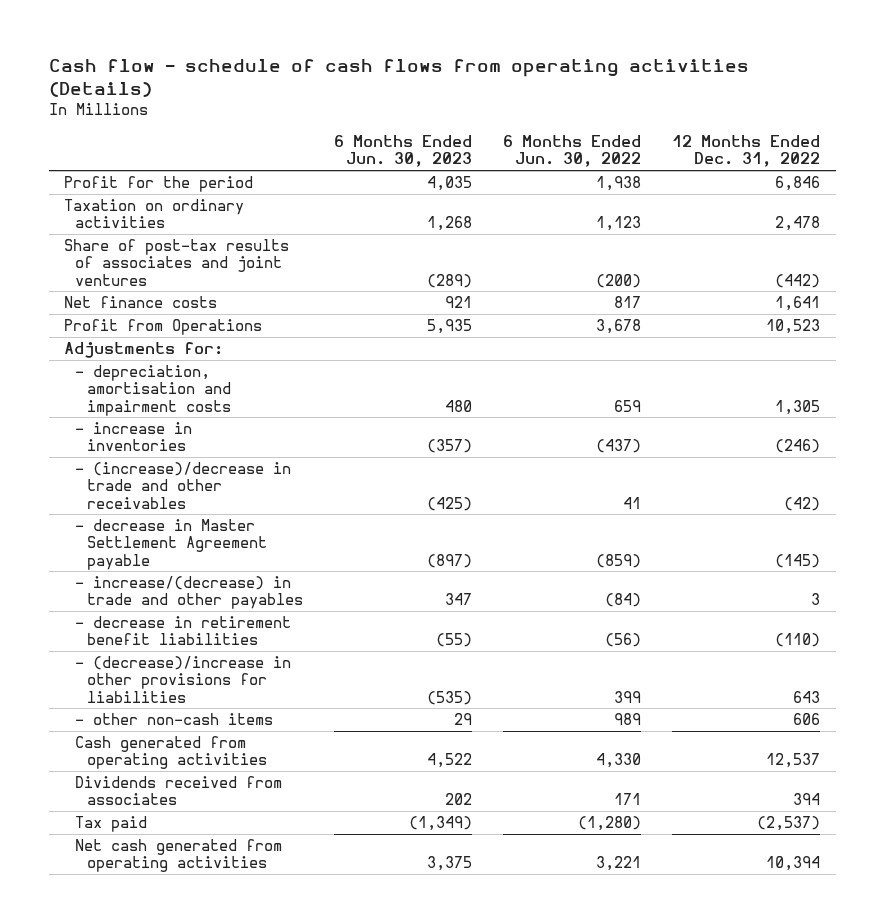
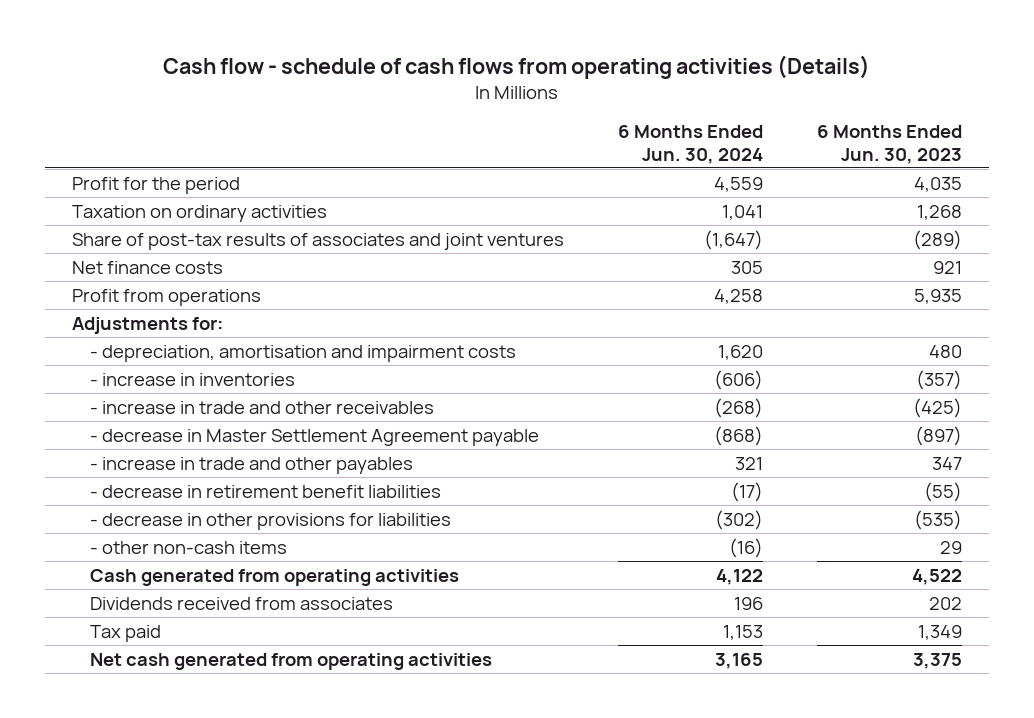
- | 6 Months Ended Jun. 30, 2023 | 6 Months Ended Jun. 30, 2022 | 12 Months Ended Dec. 31, 2022
+ | 6 Months Ended Jun. 30, 2024 | 6 Months Ended Jun. 30, 2023
- Profit from Operations | 5,935 | 3,678 | 10,523
+ Profit from operations | 4,258 | 5,935
- - (increase)/decrease in trade and other receivables | (425) | 41 | (42)
+ - increase in trade and other receivables | (268) | (425)
- - increase/(decrease) in trade and other payables | 347 | (84) | 3
+ - increase in trade and other payables | 321 | 347
- - (decrease)/increase in other provisions for liabilities | (535) | 399 | 643
+ - decrease in other provisions for liabilities | (302) | (535)
- Tax paid | (1,349) | (1,280) | (2,537)
+ Tax paid | 1,153 | 1,349

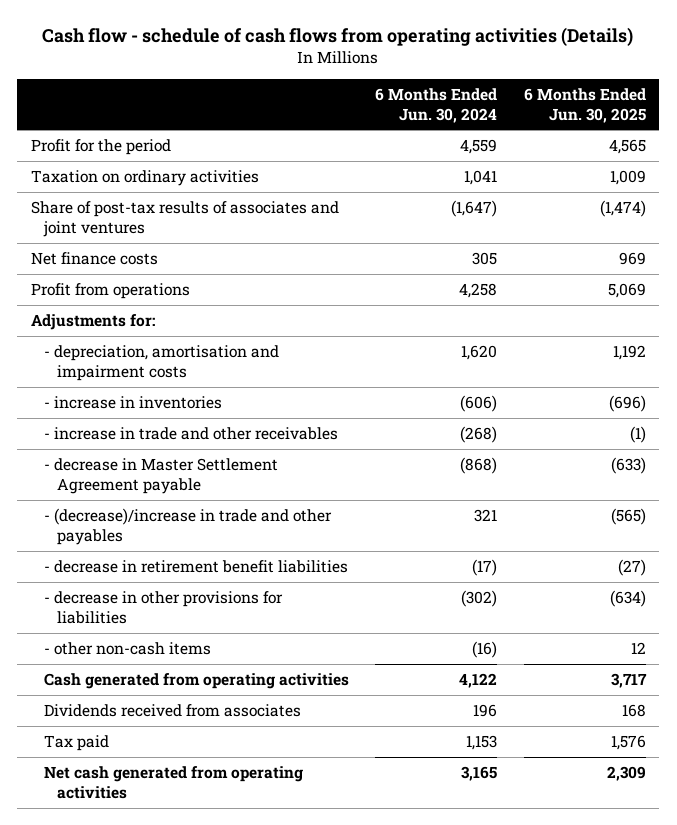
- | 6 Months Ended Jun. 30, 2024 | 6 Months Ended Jun. 30, 2023
+ | 6 Months Ended Jun. 30, 2024 | 6 Months Ended Jun. 30, 2025
- - increase in trade and other payables | 321 | 347
+ - (decrease)/increase in trade and other payables | 321 | (565)

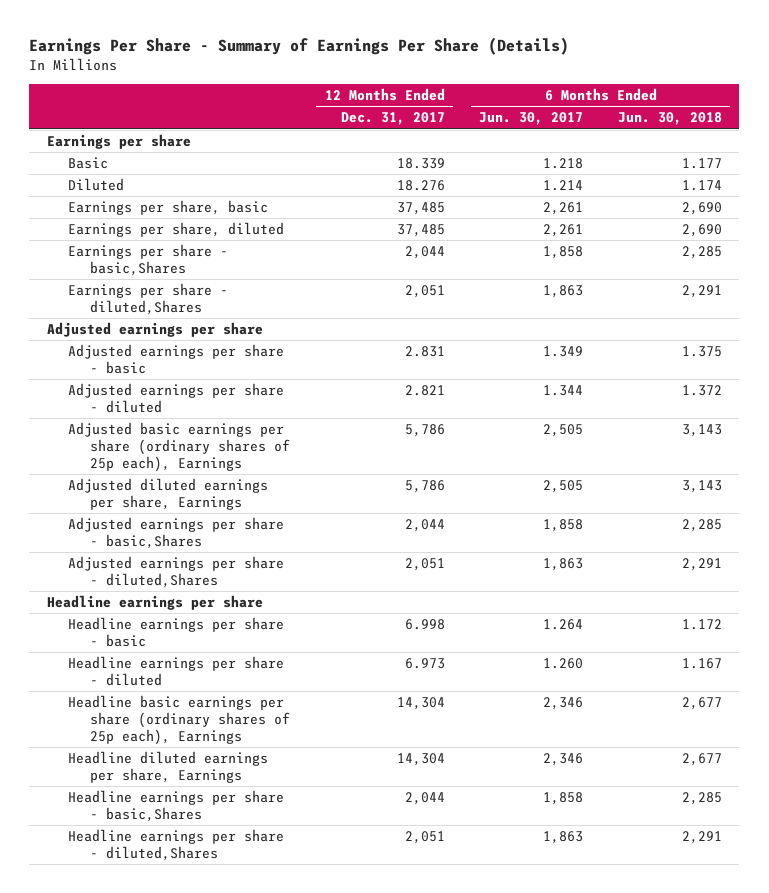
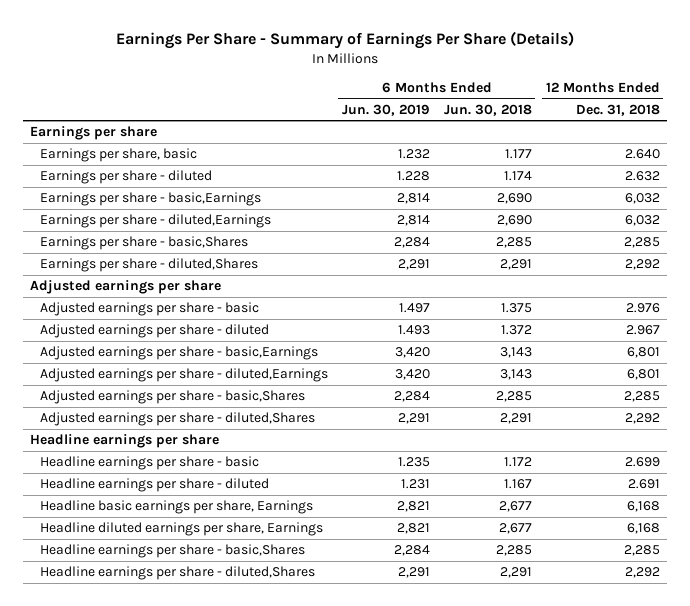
- | 12 Months Ended Dec. 31, 2017 | 6 Months Ended Jun. 30, 2017 | 6 Months Ended Jun. 30, 2018
+ | 6 Months Ended Jun. 30, 2019 | 6 Months Ended Jun. 30, 2018 | 12 Months Ended Dec. 31, 2018
- Basic | 18.339 | 1.218 | 1.177
- Diluted | 18.276 | 1.214 | 1.174
- Earnings per share, basic | 37,485 | 2,261 | 2,690
- Earnings per share, diluted | 37,485 | 2,261 | 2,690
+ Earnings per share, basic | 1.232 | 1.177 | 2.640
+ Earnings per share - diluted | 1.228 | 1.174 | 2.632
+ Earnings per share - basic,Earnings | 2,814 | 2,690 | 6,032
+ Earnings per share - diluted,Earnings | 2,814 | 2,690 | 6,032
- Adjusted basic earnings per share (ordinary shares of 25p each), Earnings | 5,786 | 2,505 | 3,143
- Adjusted diluted earnings per share, Earnings | 5,786 | 2,505 | 3,143
+ Adjusted earnings per share - basic,Earnings | 3,420 | 3,143 | 6,801
+ Adjusted earnings per share - diluted,Earnings | 3,420 | 3,143 | 6,801
- Headline basic earnings per share (ordinary shares of 25p each), Earnings | 14,304 | 2,346 | 2,677
+ Headline basic earnings per share, Earnings | 2,821 | 2,677 | 6,168

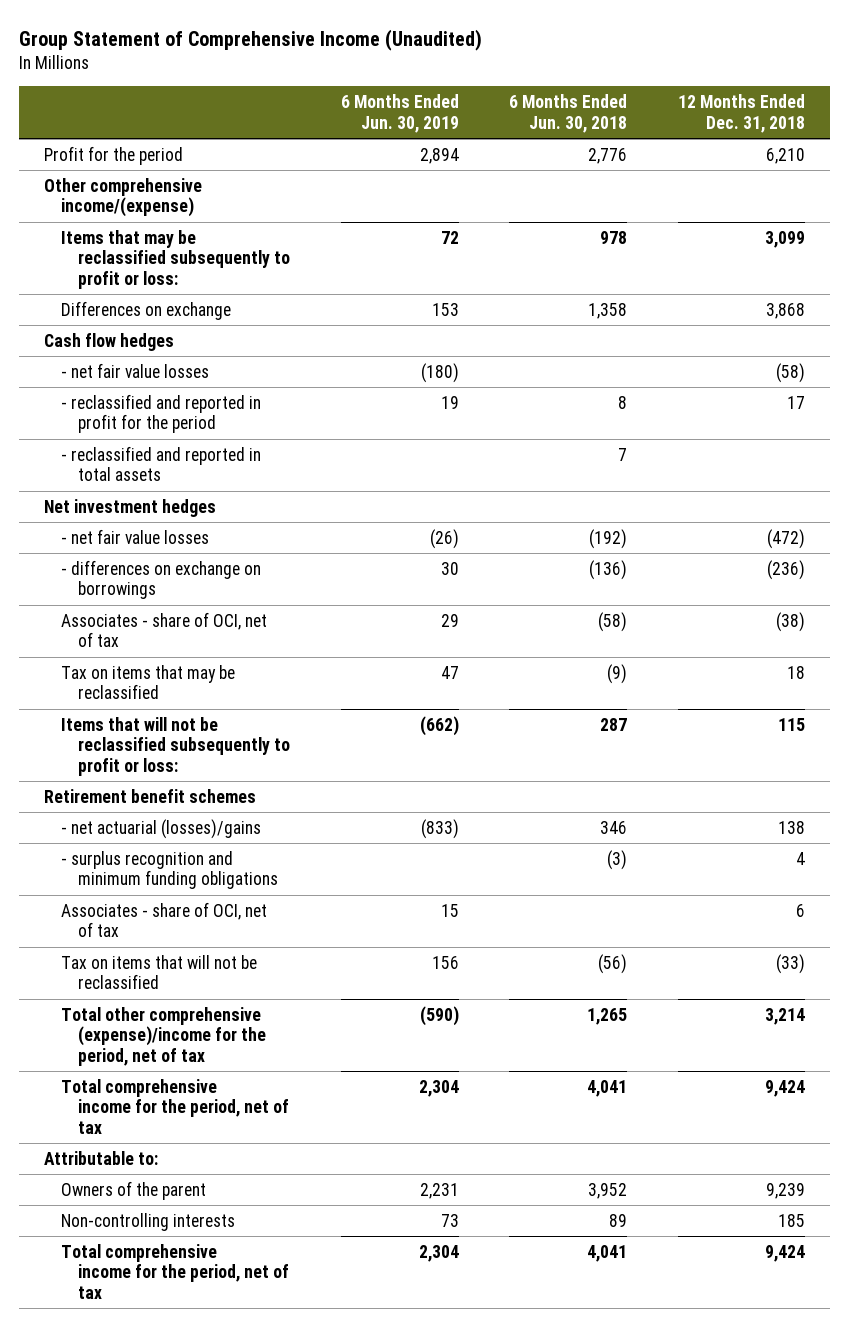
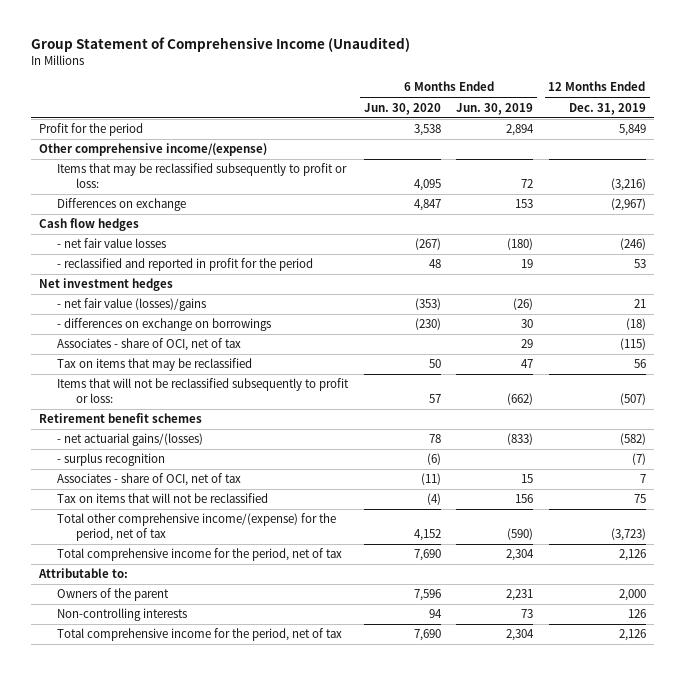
- | 6 Months Ended Jun. 30, 2019 | 6 Months Ended Jun. 30, 2018 | 12 Months Ended Dec. 31, 2018
+ | 6 Months Ended Jun. 30, 2020 | 6 Months Ended Jun. 30, 2019 | 12 Months Ended Dec. 31, 2019
- - reclassified and reported in total assets | | 7 |
- - net fair value losses | (26) | (192) | (472)
+ - net fair value (losses)/gains | (353) | (26) | 21
- - net actuarial (losses)/gains | (833) | 346 | 138
- - surplus recognition and minimum funding obligations | | (3) | 4
+ - net actuarial gains/(losses) | 78 | (833) | (582)
+ - surplus recognition | (6) | | (7)
- Total other comprehensive (expense)/income for the period, net of tax | (590) | 1,265 | 3,214
+ Total other comprehensive income/(expense) for the period, net of tax | 4,152 | (590) | (3,723)

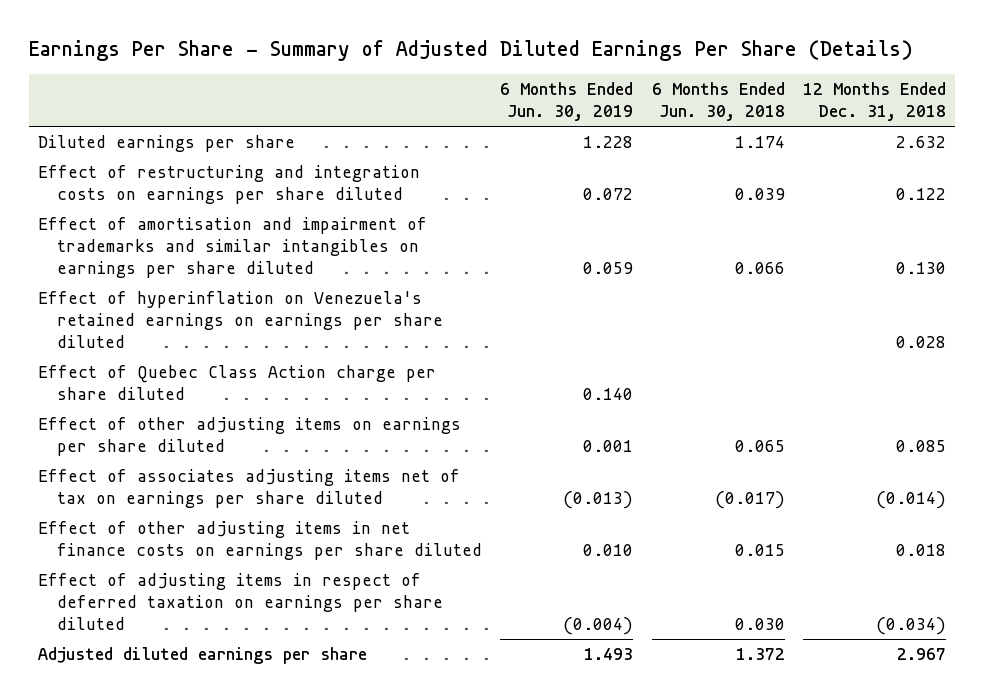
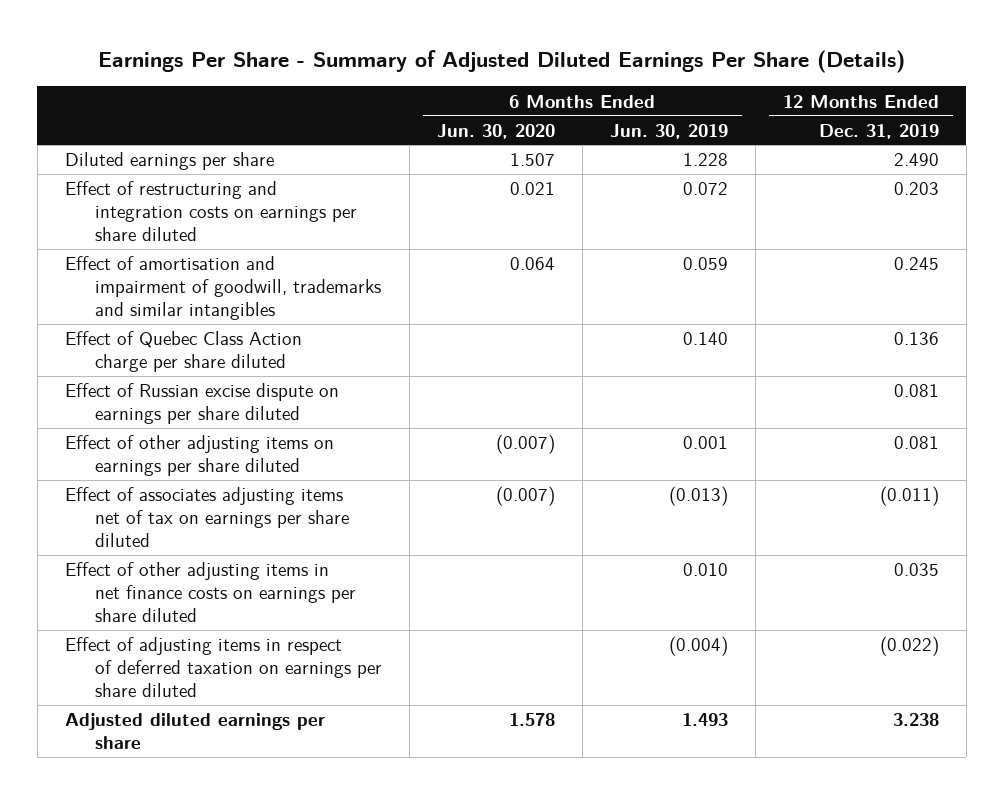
- | 6 Months Ended Jun. 30, 2019 | 6 Months Ended Jun. 30, 2018 | 12 Months Ended Dec. 31, 2018
+ | 6 Months Ended Jun. 30, 2020 | 6 Months Ended Jun. 30, 2019 | 12 Months Ended Dec. 31, 2019
- Effect of amortisation and impairment of trademarks and similar intangibles on earnings per share diluted | 0.059 | 0.066 | 0.130
- Effect of hyperinflation on Venezuela's retained earnings on earnings per share diluted | | | 0.028
+ Effect of amortisation and impairment of goodwill, trademarks and similar intangibles | 0.064 | 0.059 | 0.245
+ Effect of Russian excise dispute on earnings per share diluted | | | 0.081

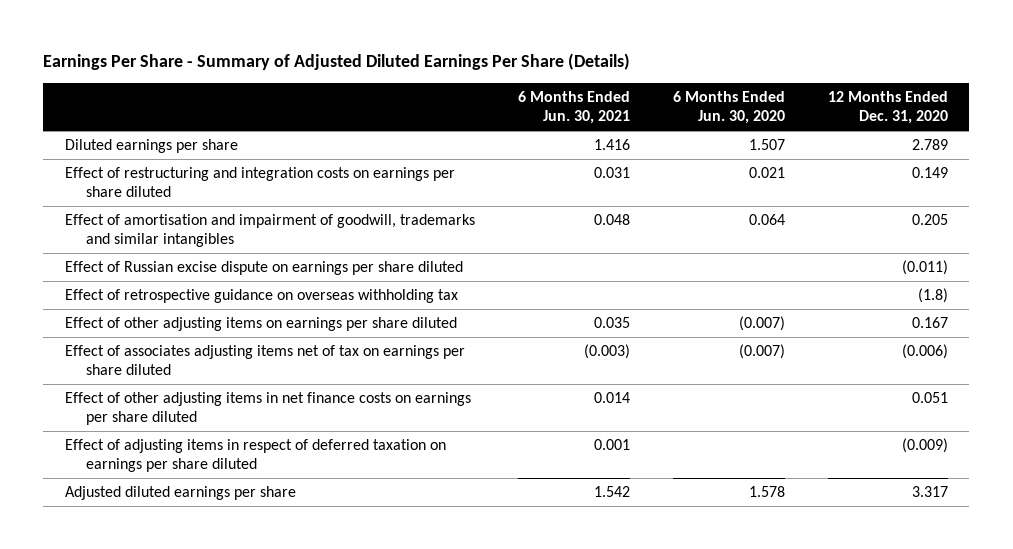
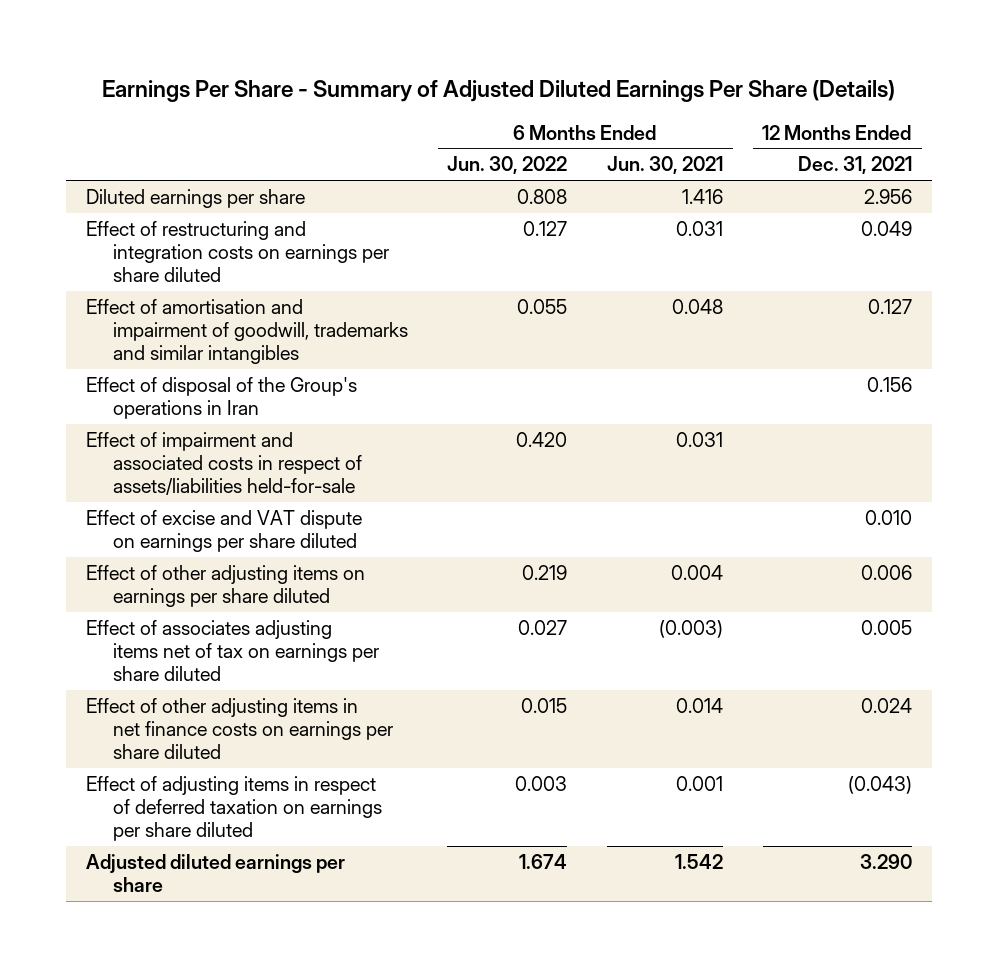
- | 6 Months Ended Jun. 30, 2021 | 6 Months Ended Jun. 30, 2020 | 12 Months Ended Dec. 31, 2020
+ | 6 Months Ended Jun. 30, 2022 | 6 Months Ended Jun. 30, 2021 | 12 Months Ended Dec. 31, 2021
- Effect of Russian excise dispute on earnings per share diluted | | | (0.011)
- Effect of retrospective guidance on overseas withholding tax | | | (1.8)
- Effect of other adjusting items on earnings per share diluted | 0.035 | (0.007) | 0.167
+ Effect of disposal of the Group's operations in Iran | | | 0.156
+ Effect of impairment and associated costs in respect of assets/liabilities held-for-sale | 0.420 | 0.031 |
+ Effect of excise and VAT dispute on earnings per share diluted | | | 0.010
+ Effect of other adjusting items on earnings per share diluted | 0.219 | 0.004 | 0.006

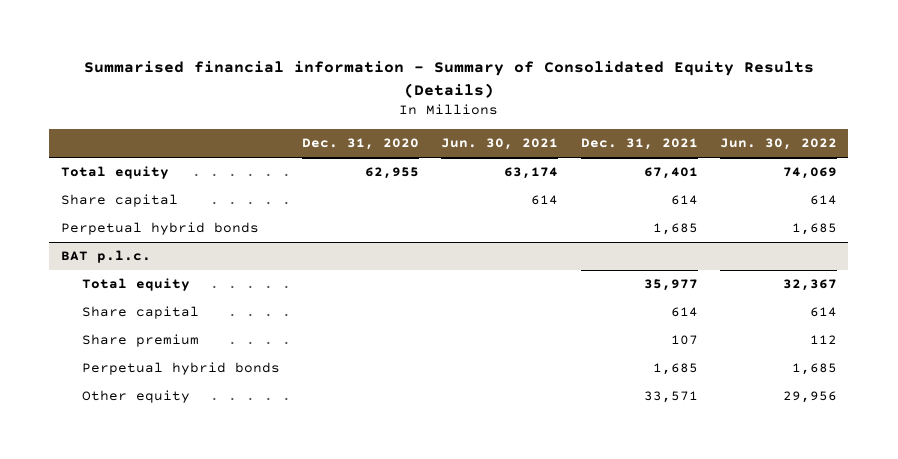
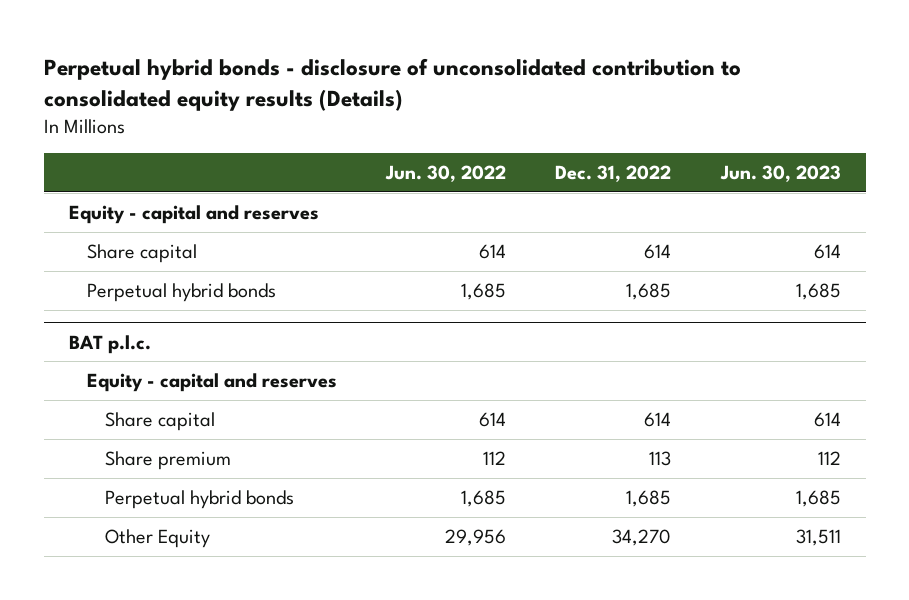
- Summarised financial information - Summary of Consolidated Equity Results (Details)
+ Perpetual hybrid bonds - disclosure of unconsolidated contribution to consolidated equity results (Details)
- | Dec. 31, 2020 | Jun. 30, 2021 | Dec. 31, 2021 | Jun. 30, 2022
+ | Jun. 30, 2022 | Dec. 31, 2022 | Jun. 30, 2023
- Total equity | 62,955 | 63,174 | 67,401 | 74,069
+ Equity - capital and reserves
@ BAT p.l.c.
- Total equity | | | 35,977 | 32,367
+ Equity - capital and reserves
- Other equity | | | 33,571 | 29,956
+ Other Equity | 29,956 | 34,270 | 31,511

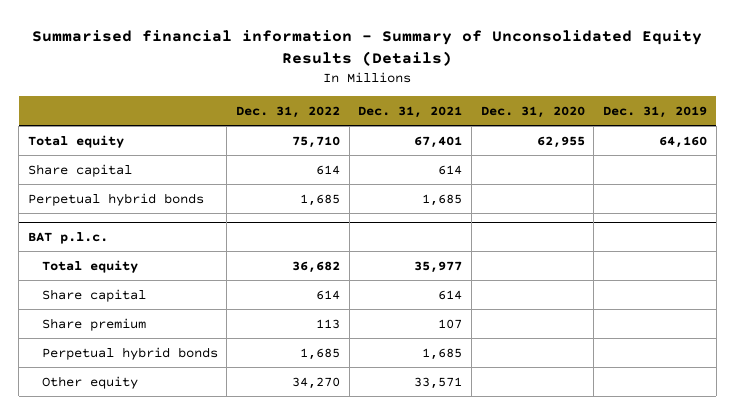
- Perpetual hybrid bonds - disclosure of unconsolidated contribution to consolidated equity results (Details)
+ Summarised financial information - Summary of Unconsolidated Equity Results (Details)
- | Jun. 30, 2022 | Dec. 31, 2022 | Jun. 30, 2023
+ | Dec. 31, 2022 | Dec. 31, 2021 | Dec. 31, 2020 | Dec. 31, 2019
- Equity - capital and reserves
+ Total equity | 75,710 | 67,401 | 62,955 | 64,160
@ BAT p.l.c.
- Equity - capital and reserves
+ Total equity | 36,682 | 35,977 | |
- Other Equity | 29,956 | 34,270 | 31,511
+ Other equity | 34,270 | 33,571 | |

